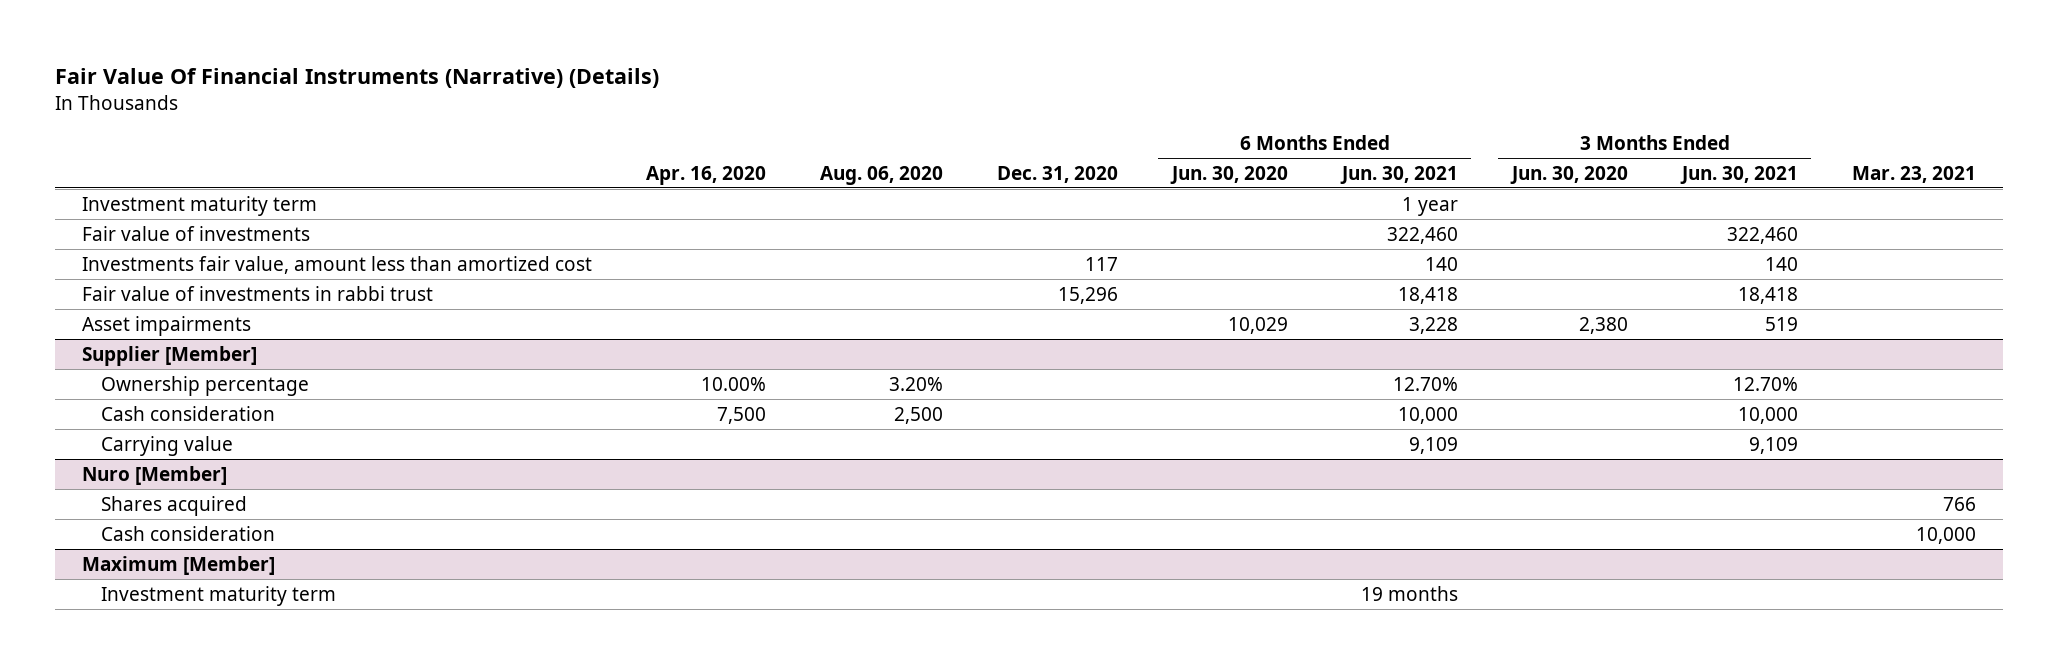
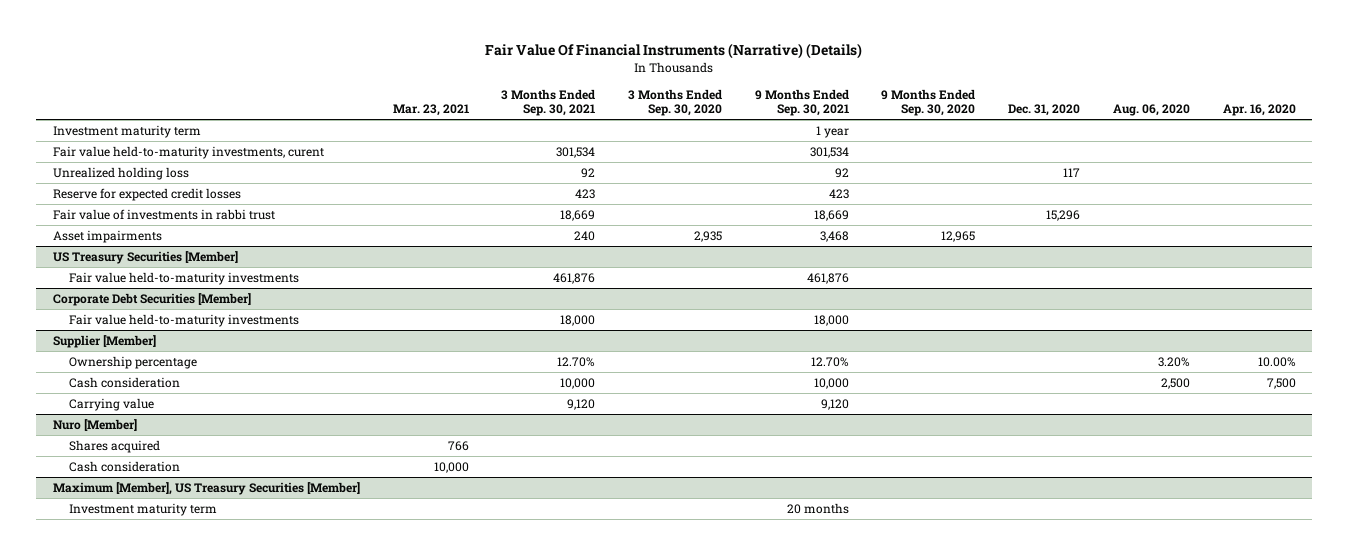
- | Apr. 16, 2020 | Aug. 06, 2020 | Dec. 31, 2020 | 6 Months Ended Jun. 30, 2020 | 6 Months Ended Jun. 30, 2021 | 3 Months Ended Jun. 30, 2020 | 3 Months Ended Jun. 30, 2021 | Mar. 23, 2021
+ | Mar. 23, 2021 | 3 Months Ended Sep. 30, 2021 | 3 Months Ended Sep. 30, 2020 | 9 Months Ended Sep. 30, 2021 | 9 Months Ended Sep. 30, 2020 | Dec. 31, 2020 | Aug. 06, 2020 | Apr. 16, 2020
- Fair value of investments | | | | | 322,460 | | 322,460 |
- Investments fair value, amount less than amortized cost | | | 117 | | 140 | | 140 |
+ Fair value held-to-maturity investments, curent | | 301,534 | | 301,534 | | | |
+ Unrealized holding loss | | 92 | | 92 | | 117 | |
+ Reserve for expected credit losses | | 423 | | 423 | | | |
+ US Treasury Securities [Member]
+ Fair value held-to-maturity investments | | 461,876 | | 461,876 | | | |
+ Corporate Debt Securities [Member]
+ Fair value held-to-maturity investments | | 18,000 | | 18,000 | | | |
- Maximum [Member]
+ Maximum [Member], US Treasury Securities [Member]

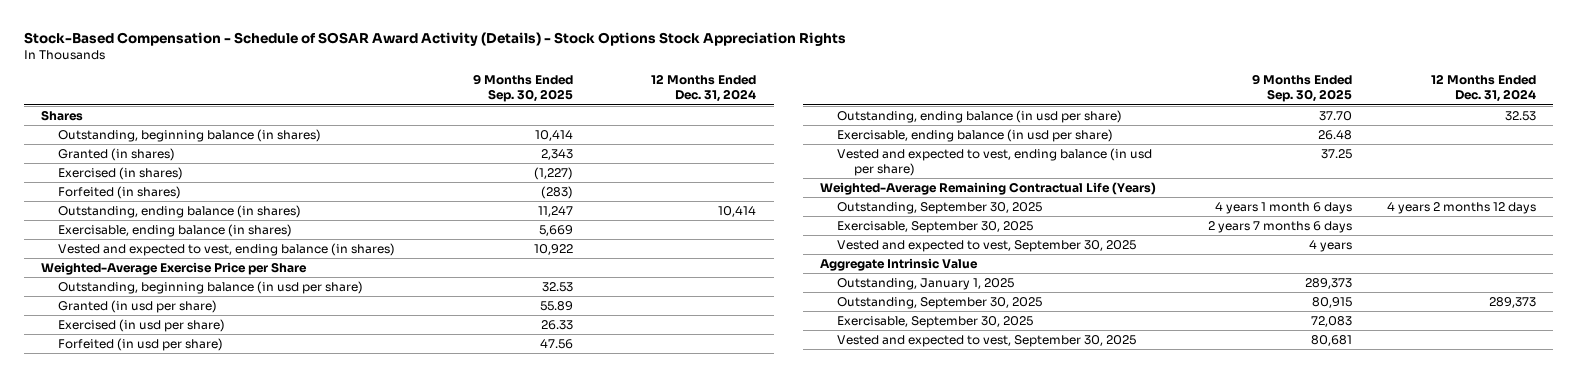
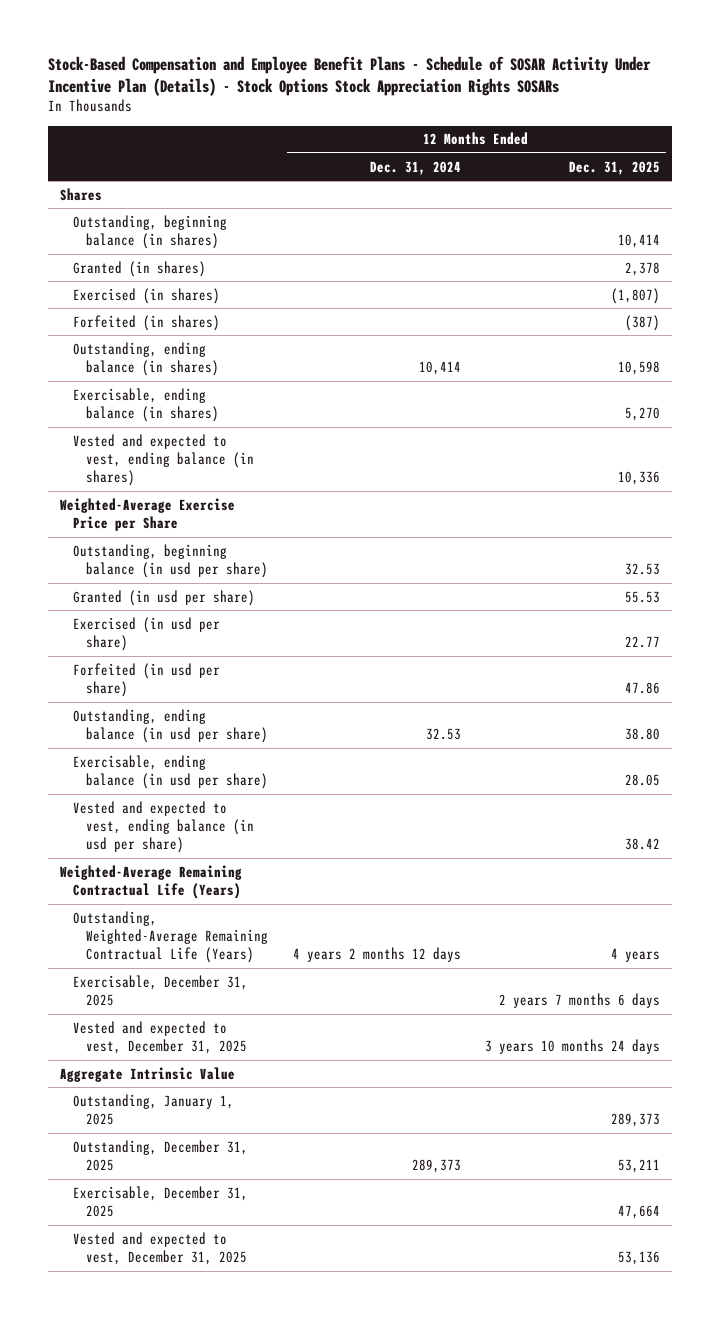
- Stock-Based Compensation - Schedule of SOSAR Award Activity (Details) - Stock Options Stock Appreciation Rights
+ Stock-Based Compensation and Employee Benefit Plans - Schedule of SOSAR Activity Under Incentive Plan (Details) - Stock Options Stock Appreciation Rights SOSARs
- | 9 Months Ended Sep. 30, 2025 | 12 Months Ended Dec. 31, 2024
+ | 12 Months Ended Dec. 31, 2024 | 12 Months Ended Dec. 31, 2025
- Outstanding, September 30, 2025 | 4 years 1 month 6 days | 4 years 2 months 12 days
- Exercisable, September 30, 2025 | 2 years 7 months 6 days |
- Vested and expected to vest, September 30, 2025 | 4 years |
+ Outstanding, Weighted-Average Remaining Contractual Life (Years) | 4 years 2 months 12 days | 4 years
+ Exercisable, December 31, 2025 | | 2 years 7 months 6 days
+ Vested and expected to vest, December 31, 2025 | | 3 years 10 months 24 days
- Outstanding, September 30, 2025 | 80,915 | 289,373
- Exercisable, September 30, 2025 | 72,083 |
- Vested and expected to vest, September 30, 2025 | 80,681 |
+ Outstanding, December 31, 2025 | 289,373 | 53,211
+ Exercisable, December 31, 2025 | | 47,664
+ Vested and expected to vest, December 31, 2025 | | 53,136

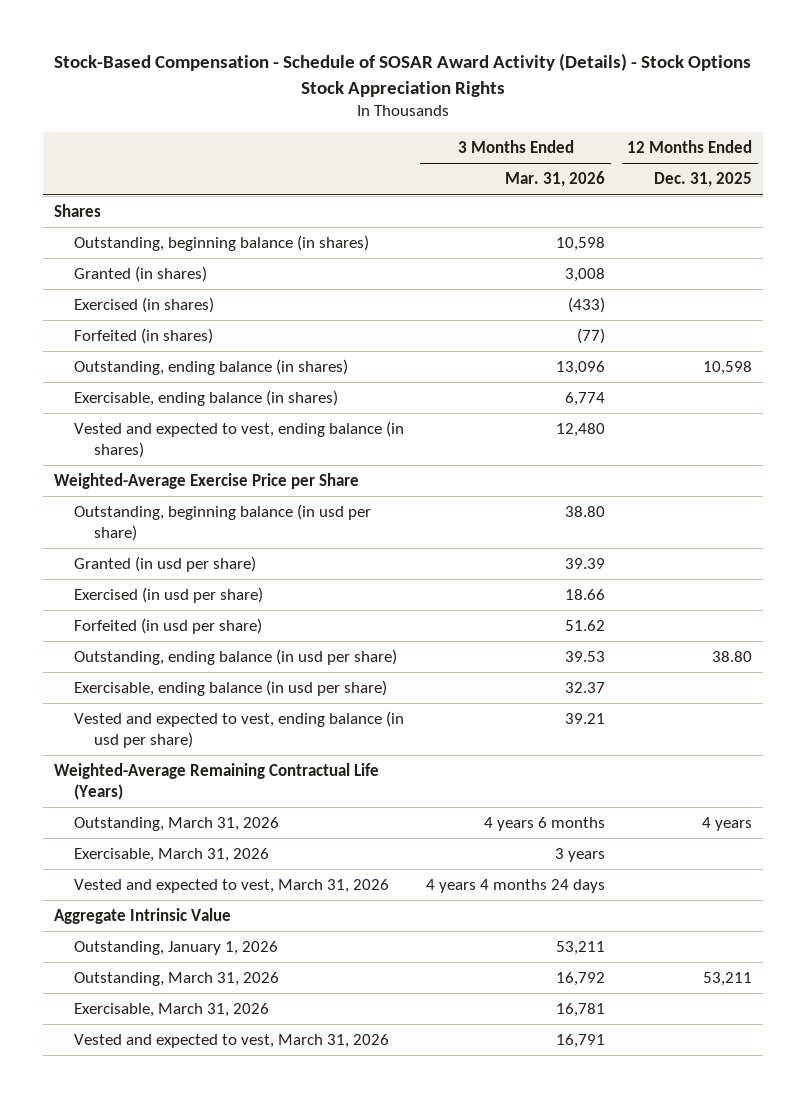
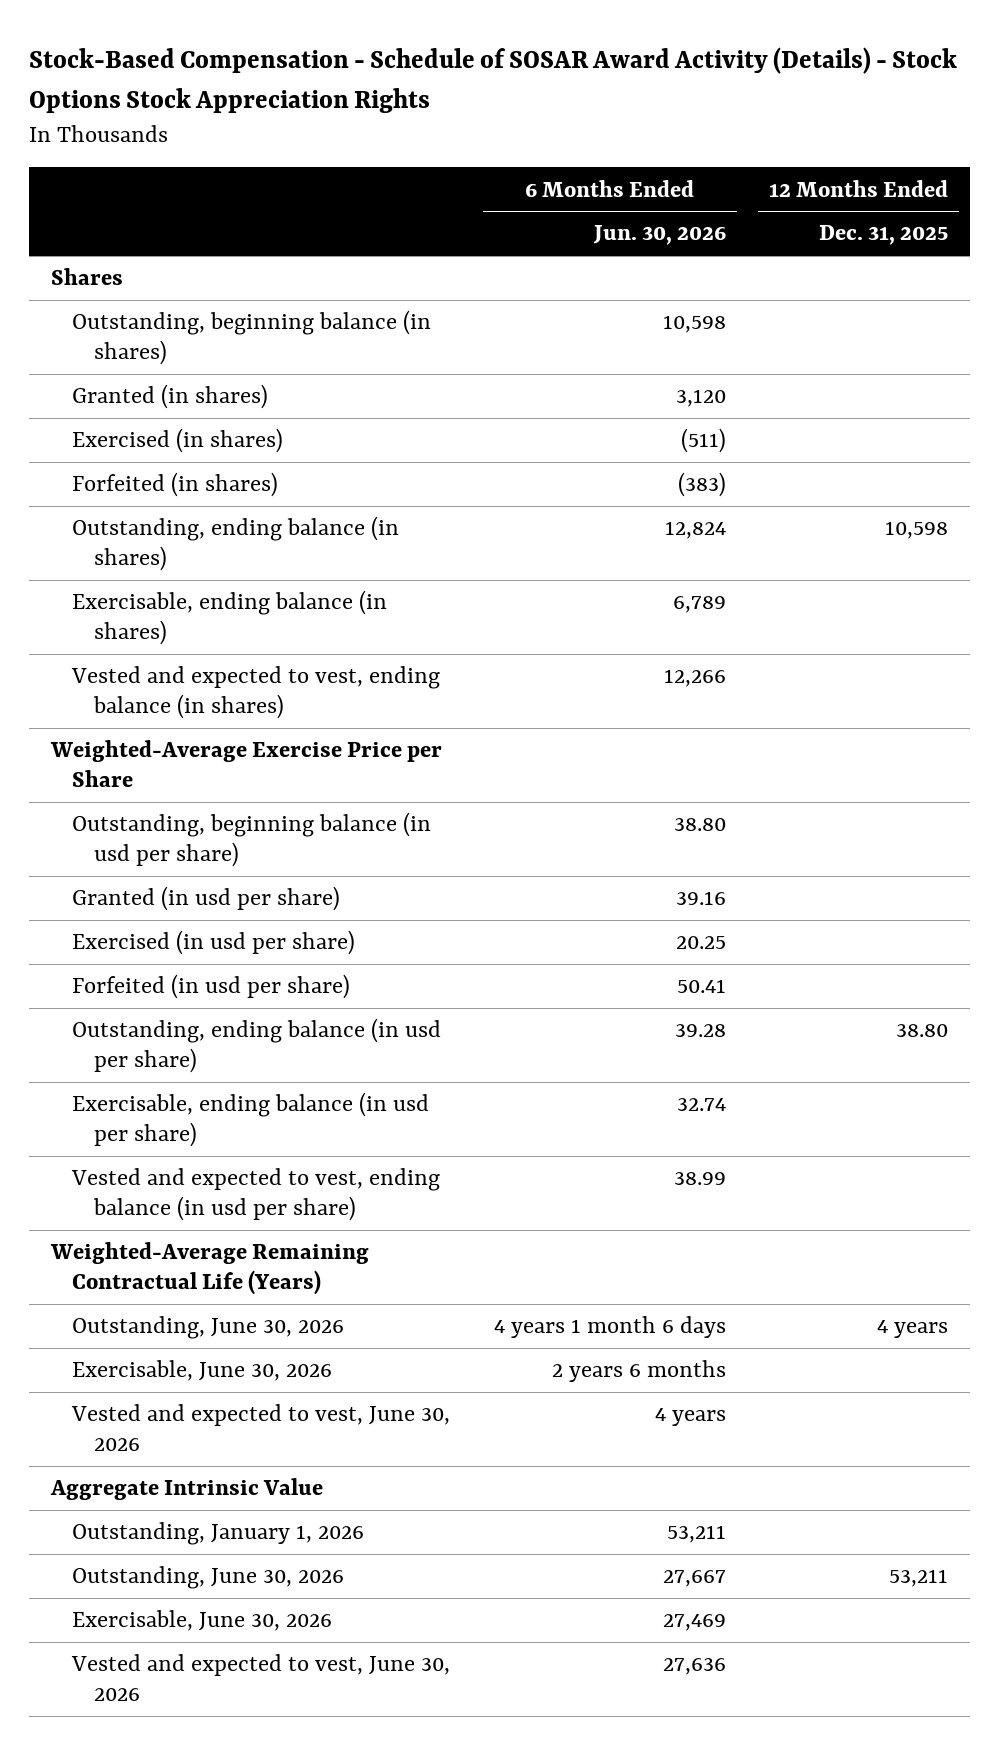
- | 3 Months Ended Mar. 31, 2026 | 12 Months Ended Dec. 31, 2025
+ | 6 Months Ended Jun. 30, 2026 | 12 Months Ended Dec. 31, 2025
- Outstanding, March 31, 2026 | 4 years 6 months | 4 years
- Exercisable, March 31, 2026 | 3 years |
- Vested and expected to vest, March 31, 2026 | 4 years 4 months 24 days |
+ Outstanding, June 30, 2026 | 4 years 1 month 6 days | 4 years
+ Exercisable, June 30, 2026 | 2 years 6 months |
+ Vested and expected to vest, June 30, 2026 | 4 years |
- Outstanding, March 31, 2026 | 16,792 | 53,211
- Exercisable, March 31, 2026 | 16,781 |
- Vested and expected to vest, March 31, 2026 | 16,791 |
+ Outstanding, June 30, 2026 | 27,667 | 53,211
+ Exercisable, June 30, 2026 | 27,469 |
+ Vested and expected to vest, June 30, 2026 | 27,636 |

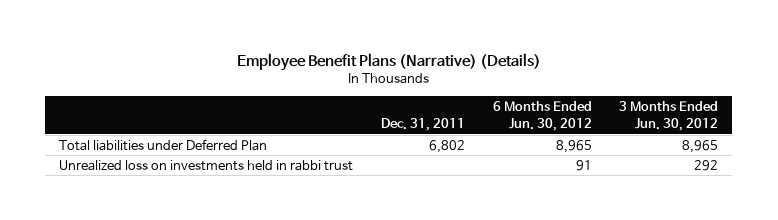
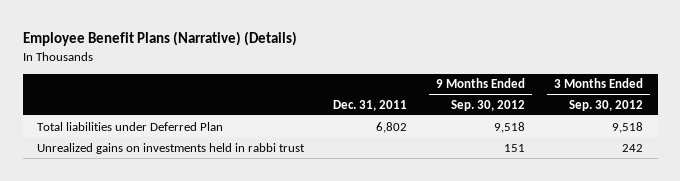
- | Dec. 31, 2011 | 6 Months Ended Jun. 30, 2012 | 3 Months Ended Jun. 30, 2012
+ | Dec. 31, 2011 | 9 Months Ended Sep. 30, 2012 | 3 Months Ended Sep. 30, 2012
- Unrealized loss on investments held in rabbi trust | | 91 | 292
+ Unrealized gains on investments held in rabbi trust | | 151 | 242

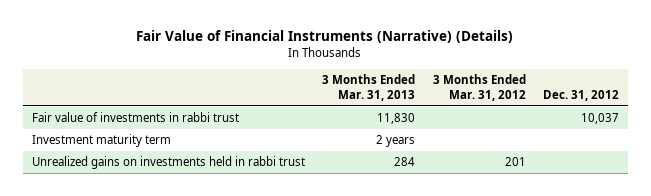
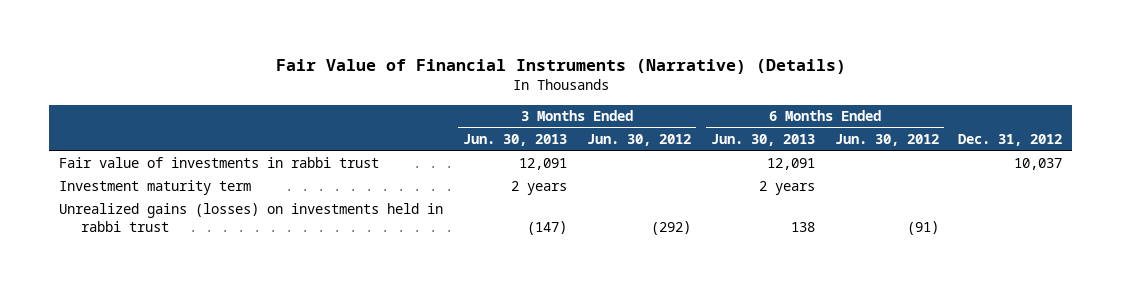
- | 3 Months Ended Mar. 31, 2013 | 3 Months Ended Mar. 31, 2012 | Dec. 31, 2012
+ | 3 Months Ended Jun. 30, 2013 | 3 Months Ended Jun. 30, 2012 | 6 Months Ended Jun. 30, 2013 | 6 Months Ended Jun. 30, 2012 | Dec. 31, 2012
- Unrealized gains on investments held in rabbi trust | 284 | 201 |
+ Unrealized gains (losses) on investments held in rabbi trust | (147) | (292) | 138 | (91) |

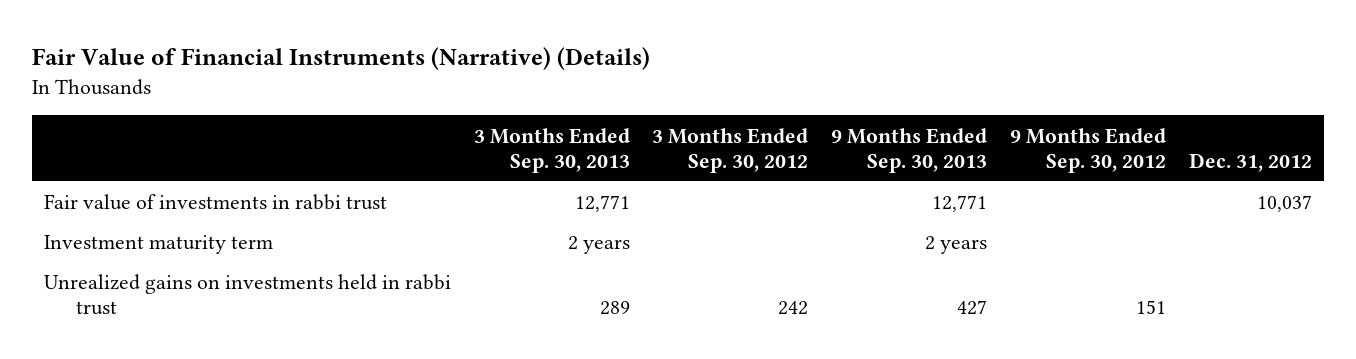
- | 3 Months Ended Jun. 30, 2013 | 3 Months Ended Jun. 30, 2012 | 6 Months Ended Jun. 30, 2013 | 6 Months Ended Jun. 30, 2012 | Dec. 31, 2012
+ | 3 Months Ended Sep. 30, 2013 | 3 Months Ended Sep. 30, 2012 | 9 Months Ended Sep. 30, 2013 | 9 Months Ended Sep. 30, 2012 | Dec. 31, 2012
- Unrealized gains (losses) on investments held in rabbi trust | (147) | (292) | 138 | (91) |
+ Unrealized gains on investments held in rabbi trust | 289 | 242 | 427 | 151 |

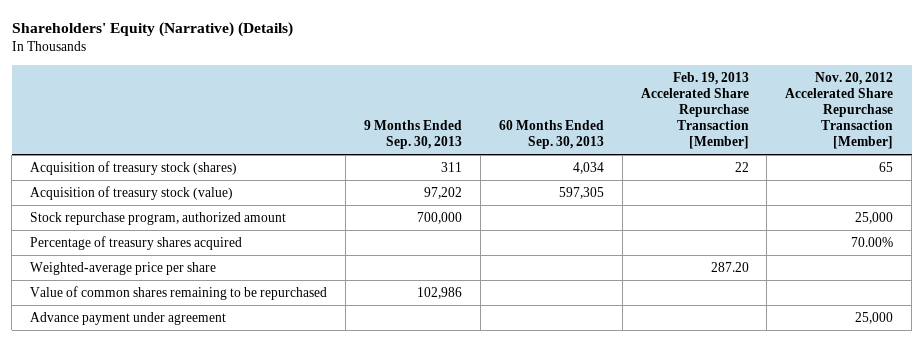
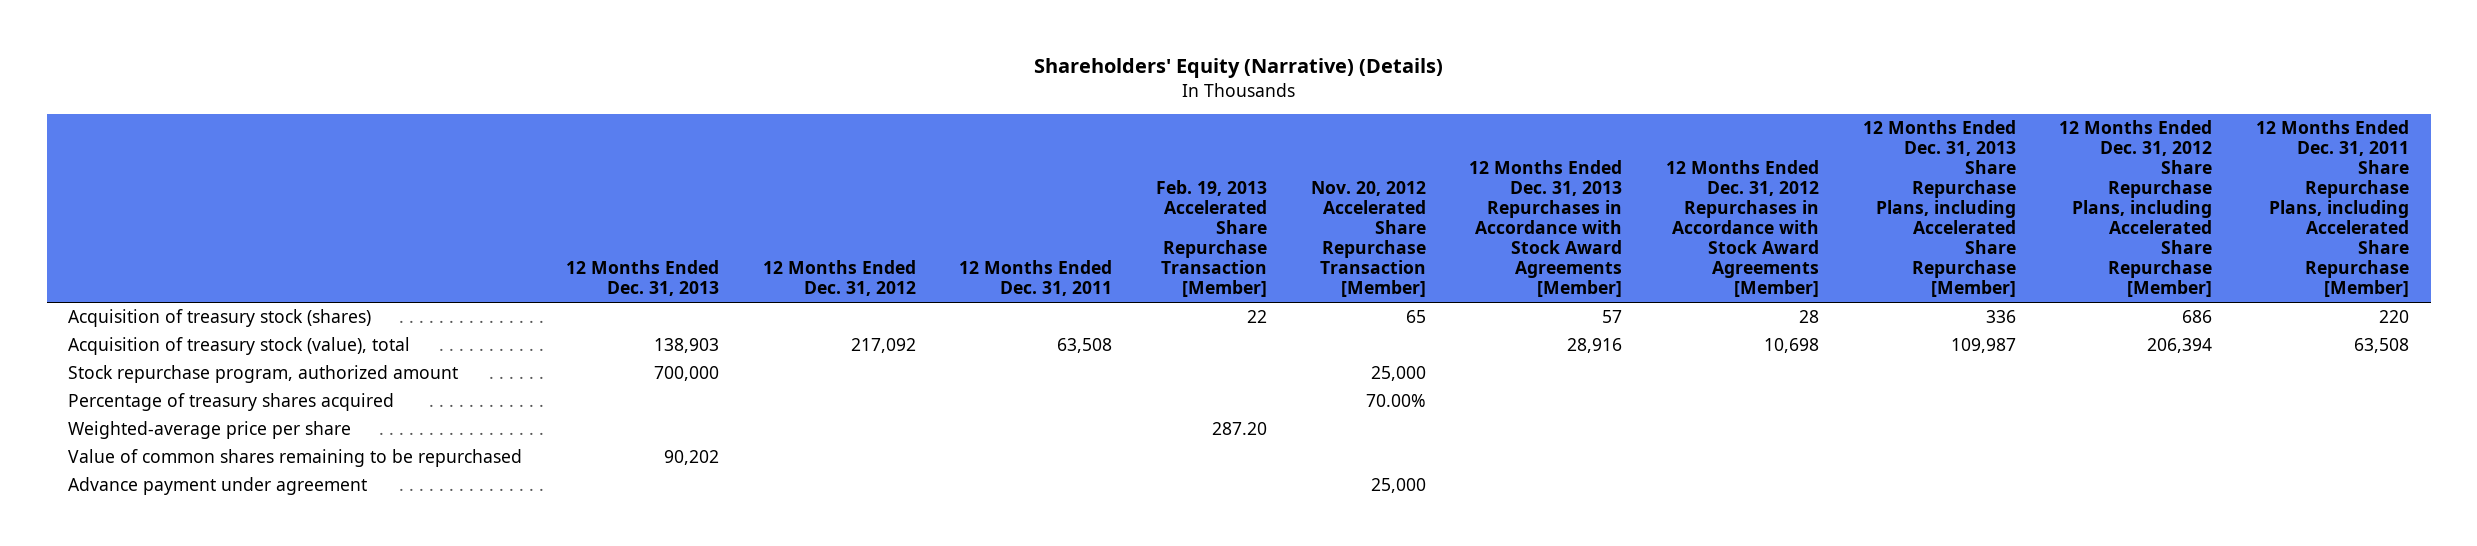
- | 9 Months Ended Sep. 30, 2013 | 60 Months Ended Sep. 30, 2013 | Feb. 19, 2013 Accelerated Share Repurchase Transaction [Member] | Nov. 20, 2012 Accelerated Share Repurchase Transaction [Member]
+ | 12 Months Ended Dec. 31, 2013 | 12 Months Ended Dec. 31, 2012 | 12 Months Ended Dec. 31, 2011 | Feb. 19, 2013 Accelerated Share Repurchase Transaction [Member] | Nov. 20, 2012 Accelerated Share Repurchase Transaction [Member] | 12 Months Ended Dec. 31, 2013 Repurchases in Accordance with Stock Award Agreements [Member] | 12 Months Ended Dec. 31, 2012 Repurchases in Accordance with Stock Award Agreements [Member] | 12 Months Ended Dec. 31, 2013 Share Repurchase Plans, including Accelerated Share Repurchase [Member] | 12 Months Ended Dec. 31, 2012 Share Repurchase Plans, including Accelerated Share Repurchase [Member] | 12 Months Ended Dec. 31, 2011 Share Repurchase Plans, including Accelerated Share Repurchase [Member]
- Acquisition of treasury stock (value) | 97,202 | 597,305 | |
+ Acquisition of treasury stock (value), total | 138,903 | 217,092 | 63,508 | | | 28,916 | 10,698 | 109,987 | 206,394 | 63,508

